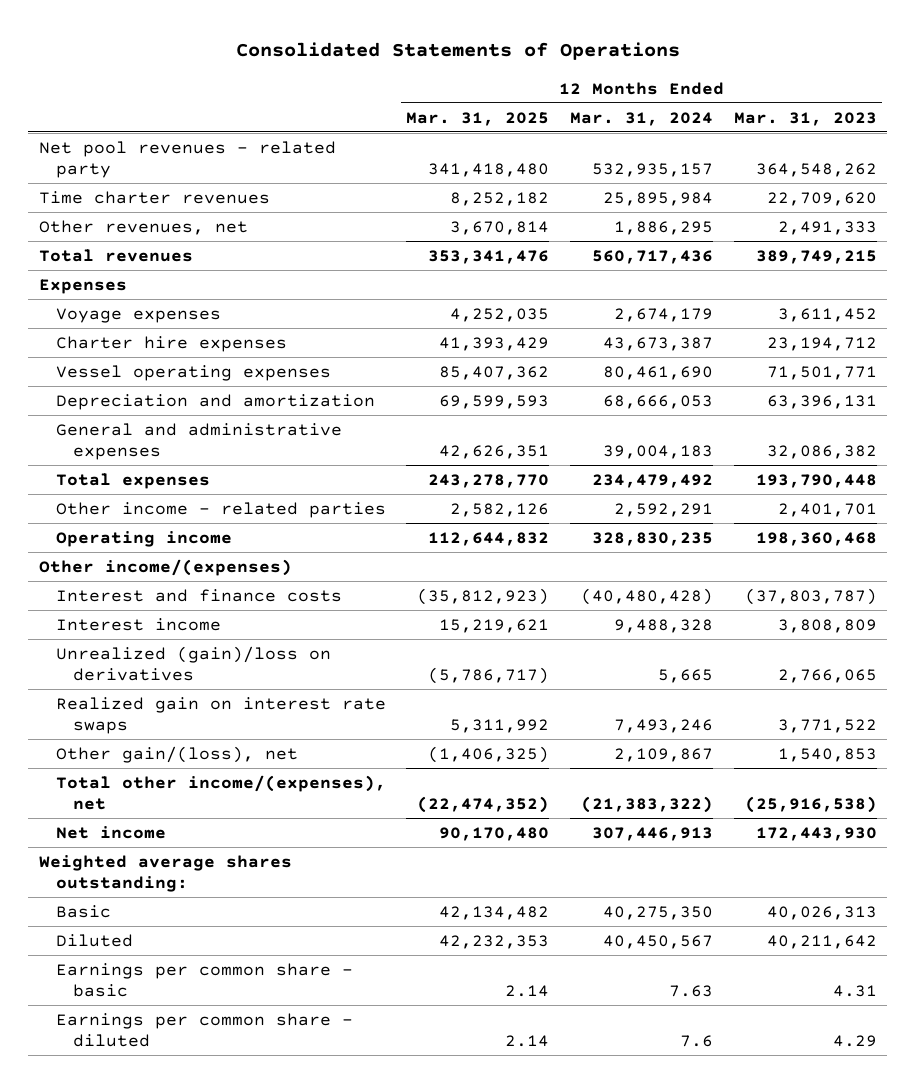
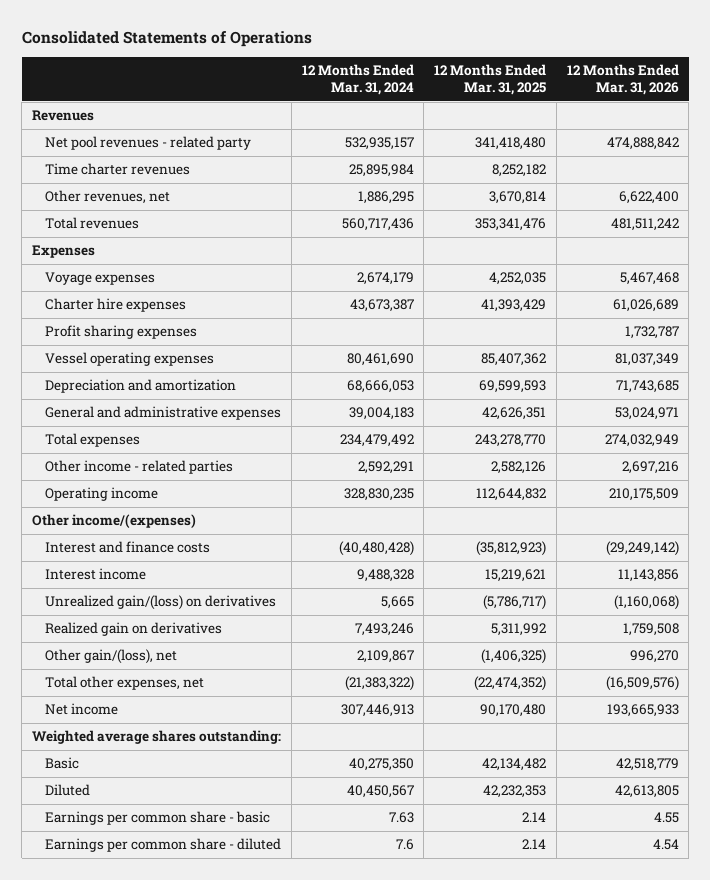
- | 12 Months Ended Mar. 31, 2025 | 12 Months Ended Mar. 31, 2024 | 12 Months Ended Mar. 31, 2023
+ | 12 Months Ended Mar. 31, 2024 | 12 Months Ended Mar. 31, 2025 | 12 Months Ended Mar. 31, 2026
+ Revenues
+ Profit sharing expenses | | | 1,732,787
- Unrealized (gain)/loss on derivatives | (5,786,717) | 5,665 | 2,766,065
- Realized gain on interest rate swaps | 5,311,992 | 7,493,246 | 3,771,522
+ Unrealized gain/(loss) on derivatives | 5,665 | (5,786,717) | (1,160,068)
+ Realized gain on derivatives | 7,493,246 | 5,311,992 | 1,759,508
- Total other income/(expenses), net | (22,474,352) | (21,383,322) | (25,916,538)
+ Total other expenses, net | (21,383,322) | (22,474,352) | (16,509,576)

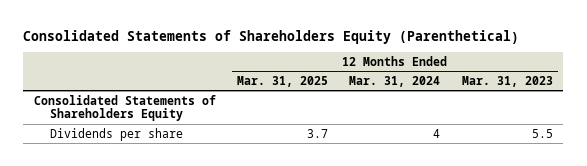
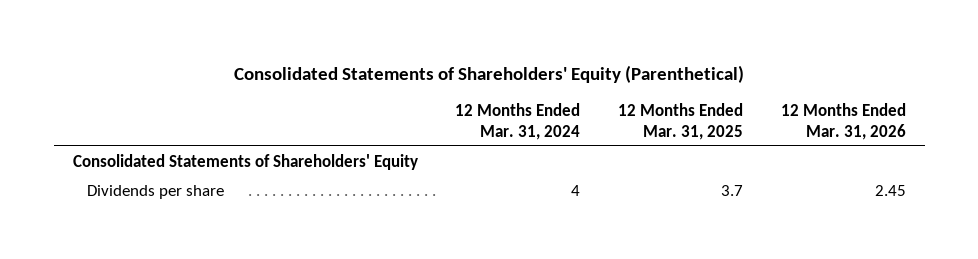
- Consolidated Statements of Shareholders Equity (Parenthetical)
+ Consolidated Statements of Shareholders' Equity (Parenthetical)
- | 12 Months Ended Mar. 31, 2025 | 12 Months Ended Mar. 31, 2024 | 12 Months Ended Mar. 31, 2023
+ | 12 Months Ended Mar. 31, 2024 | 12 Months Ended Mar. 31, 2025 | 12 Months Ended Mar. 31, 2026
- Consolidated Statements of Shareholders Equity
+ Consolidated Statements of Shareholders' Equity

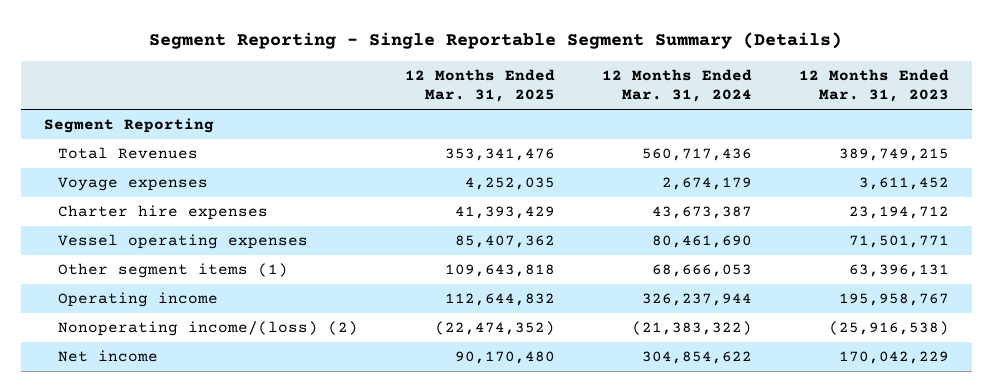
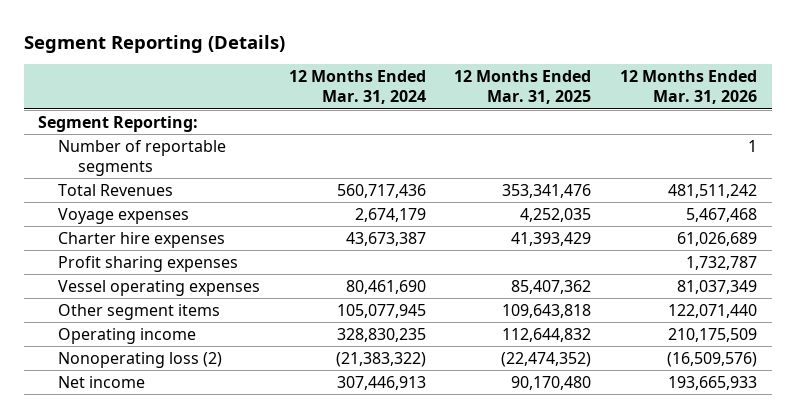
- Segment Reporting - Single Reportable Segment Summary (Details)
+ Segment Reporting (Details)
- | 12 Months Ended Mar. 31, 2025 | 12 Months Ended Mar. 31, 2024 | 12 Months Ended Mar. 31, 2023
+ | 12 Months Ended Mar. 31, 2024 | 12 Months Ended Mar. 31, 2025 | 12 Months Ended Mar. 31, 2026
- Segment Reporting
+ Segment Reporting:
+ Number of reportable segments | | | 1
+ Profit sharing expenses | | | 1,732,787
- Other segment items (1) | 109,643,818 | 68,666,053 | 63,396,131
- Operating income | 112,644,832 | 326,237,944 | 195,958,767
- Nonoperating income/(loss) (2) | (22,474,352) | (21,383,322) | (25,916,538)
- Net income | 90,170,480 | 304,854,622 | 170,042,229
+ Other segment items | 105,077,945 | 109,643,818 | 122,071,440
+ Operating income | 328,830,235 | 112,644,832 | 210,175,509
+ Nonoperating loss (2) | (21,383,322) | (22,474,352) | (16,509,576)
+ Net income | 307,446,913 | 90,170,480 | 193,665,933

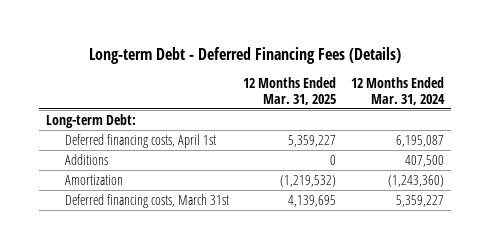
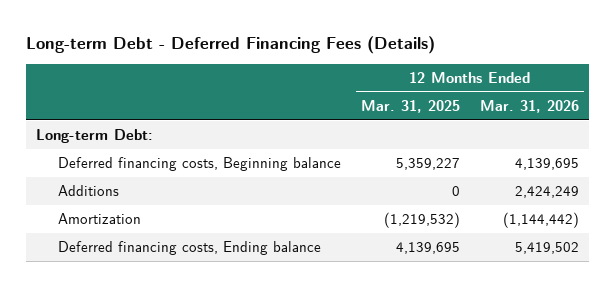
- | 12 Months Ended Mar. 31, 2025 | 12 Months Ended Mar. 31, 2024
+ | 12 Months Ended Mar. 31, 2025 | 12 Months Ended Mar. 31, 2026
- Deferred financing costs, April 1st | 5,359,227 | 6,195,087
+ Deferred financing costs, Beginning balance | 5,359,227 | 4,139,695
- Deferred financing costs, March 31st | 4,139,695 | 5,359,227
+ Deferred financing costs, Ending balance | 4,139,695 | 5,419,502

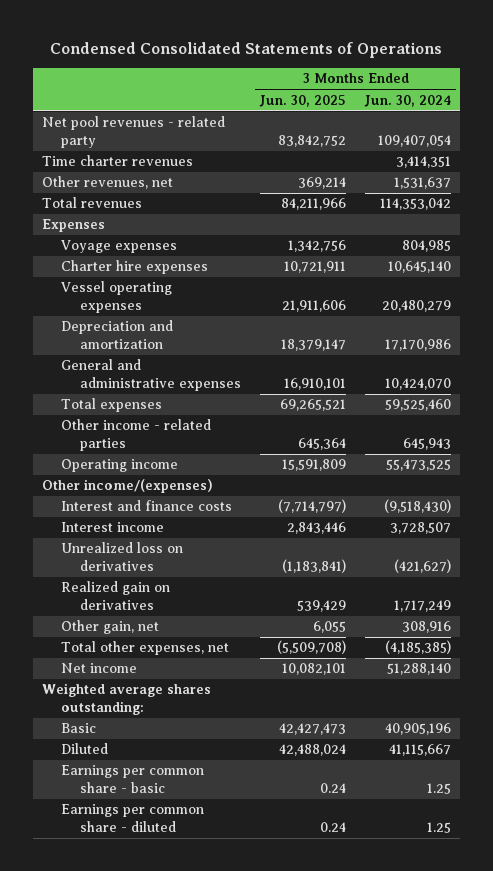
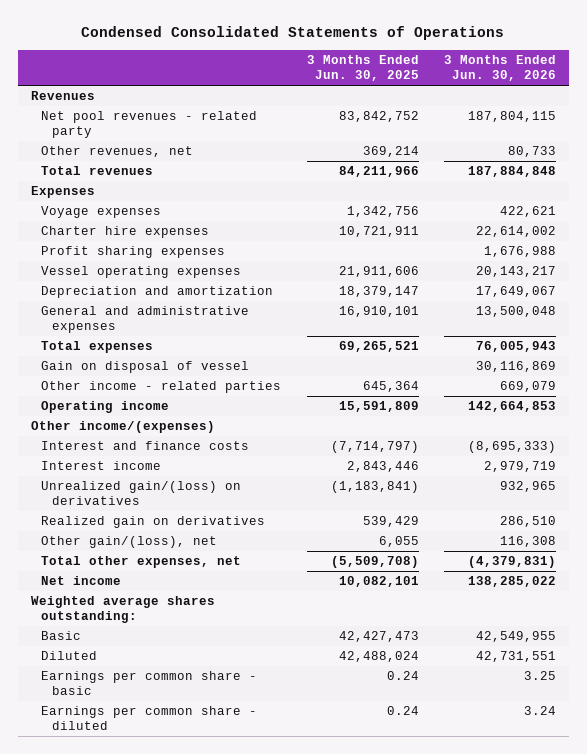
- | 3 Months Ended Jun. 30, 2025 | 3 Months Ended Jun. 30, 2024
+ | 3 Months Ended Jun. 30, 2025 | 3 Months Ended Jun. 30, 2026
+ Revenues
- Time charter revenues | | 3,414,351
+ Profit sharing expenses | | 1,676,988
+ Gain on disposal of vessel | | 30,116,869
- Unrealized loss on derivatives | (1,183,841) | (421,627)
+ Unrealized gain/(loss) on derivatives | (1,183,841) | 932,965
- Other gain, net | 6,055 | 308,916
+ Other gain/(loss), net | 6,055 | 116,308

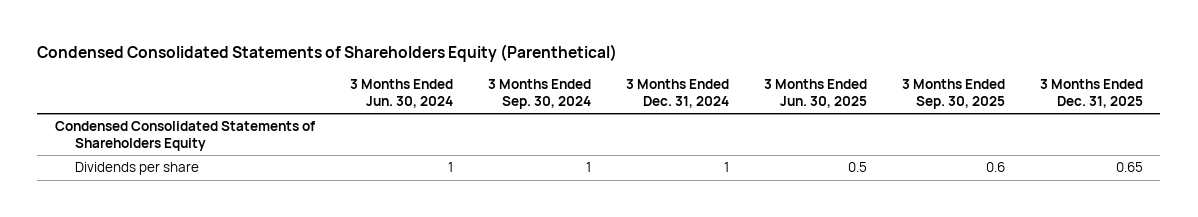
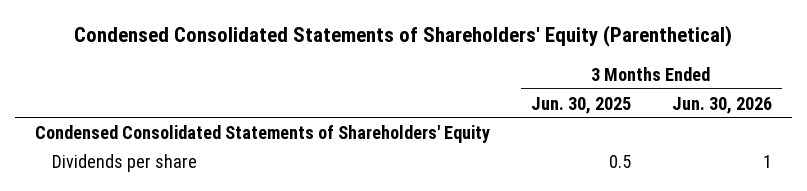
- Condensed Consolidated Statements of Shareholders Equity (Parenthetical)
+ Condensed Consolidated Statements of Shareholders' Equity (Parenthetical)
- | 3 Months Ended Jun. 30, 2024 | 3 Months Ended Sep. 30, 2024 | 3 Months Ended Dec. 31, 2024 | 3 Months Ended Jun. 30, 2025 | 3 Months Ended Sep. 30, 2025 | 3 Months Ended Dec. 31, 2025
+ | 3 Months Ended Jun. 30, 2025 | 3 Months Ended Jun. 30, 2026
- Condensed Consolidated Statements of Shareholders Equity
+ Condensed Consolidated Statements of Shareholders' Equity

